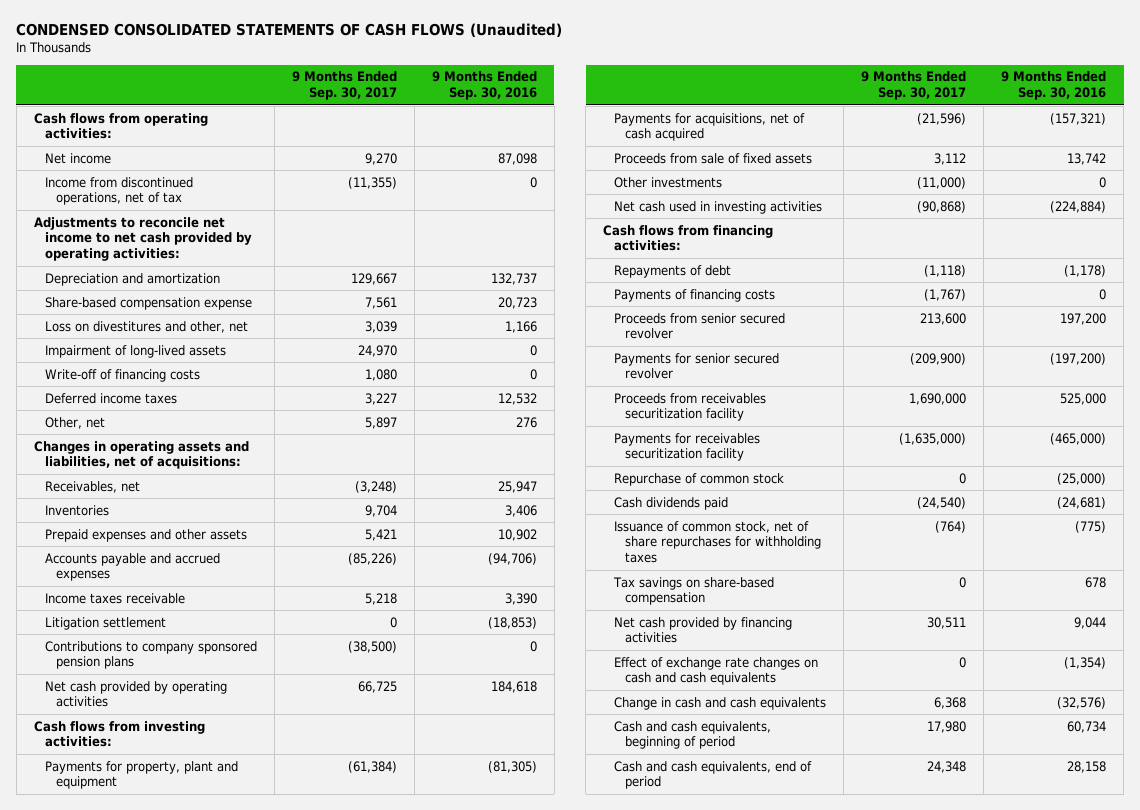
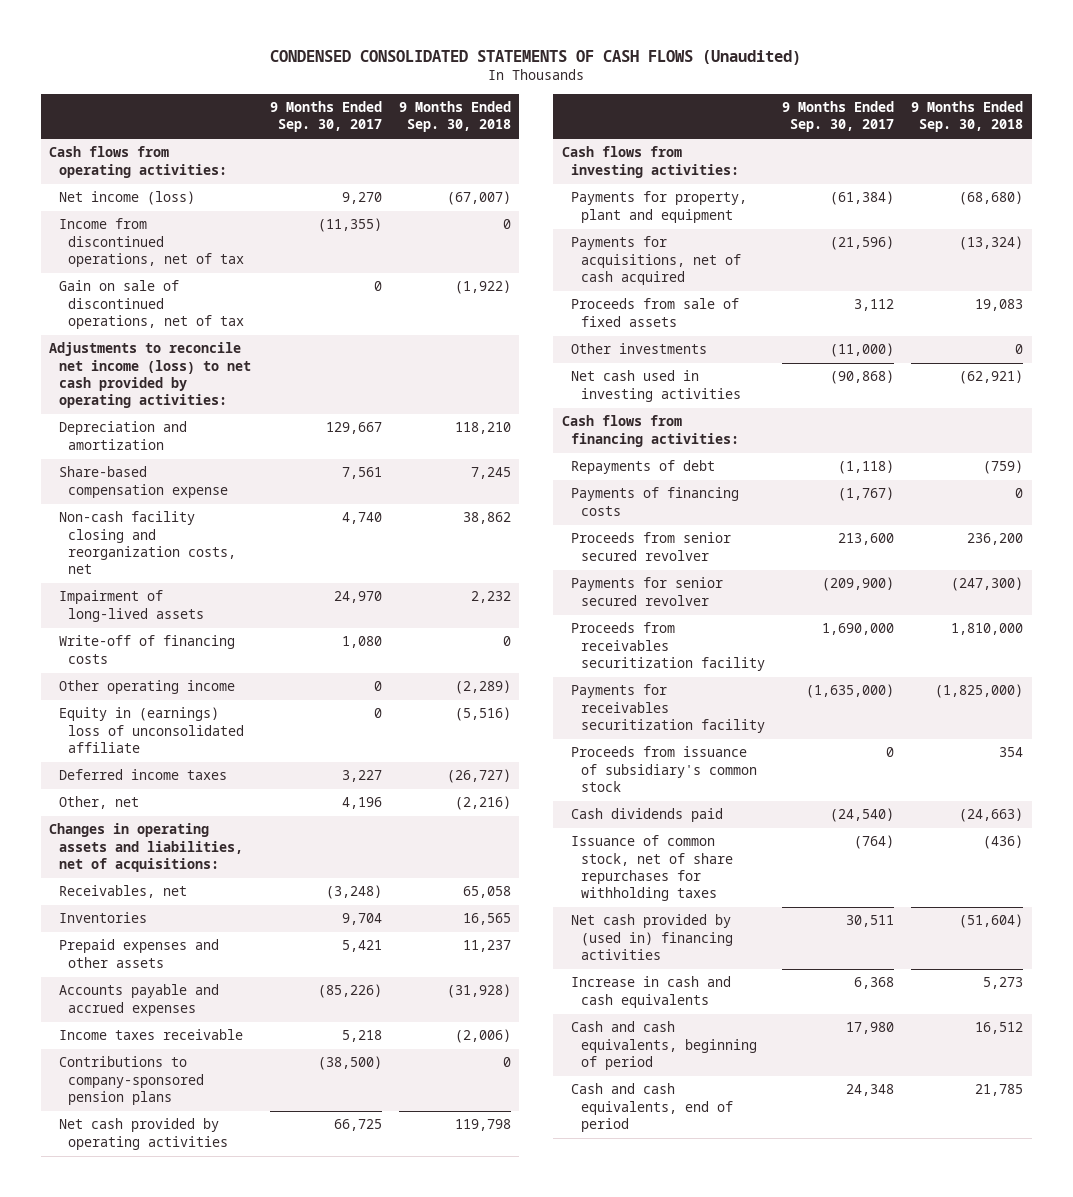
- | 9 Months Ended Sep. 30, 2017 | 9 Months Ended Sep. 30, 2016
+ | 9 Months Ended Sep. 30, 2017 | 9 Months Ended Sep. 30, 2018
- Net income | 9,270 | 87,098
+ Net income (loss) | 9,270 | (67,007)
- Adjustments to reconcile net income to net cash provided by operating activities:
+ Gain on sale of discontinued operations, net of tax | 0 | (1,922)
+ Adjustments to reconcile net income (loss) to net cash provided by operating activities:
- Loss on divestitures and other, net | 3,039 | 1,166
+ Non-cash facility closing and reorganization costs, net | 4,740 | 38,862
+ Other operating income | 0 | (2,289)
+ Equity in (earnings) loss of unconsolidated affiliate | 0 | (5,516)
- Other, net | 5,897 | 276
+ Other, net | 4,196 | (2,216)
- Litigation settlement | 0 | (18,853)
- Contributions to company sponsored pension plans | (38,500) | 0
+ Contributions to company-sponsored pension plans | (38,500) | 0
- Repurchase of common stock | 0 | (25,000)
+ Proceeds from issuance of subsidiary's common stock | 0 | 354
- Tax savings on share-based compensation | 0 | 678
- Net cash provided by financing activities | 30,511 | 9,044
- Effect of exchange rate changes on cash and cash equivalents | 0 | (1,354)
- Change in cash and cash equivalents | 6,368 | (32,576)
+ Net cash provided by (used in) financing activities | 30,511 | (51,604)
+ Increase in cash and cash equivalents | 6,368 | 5,273

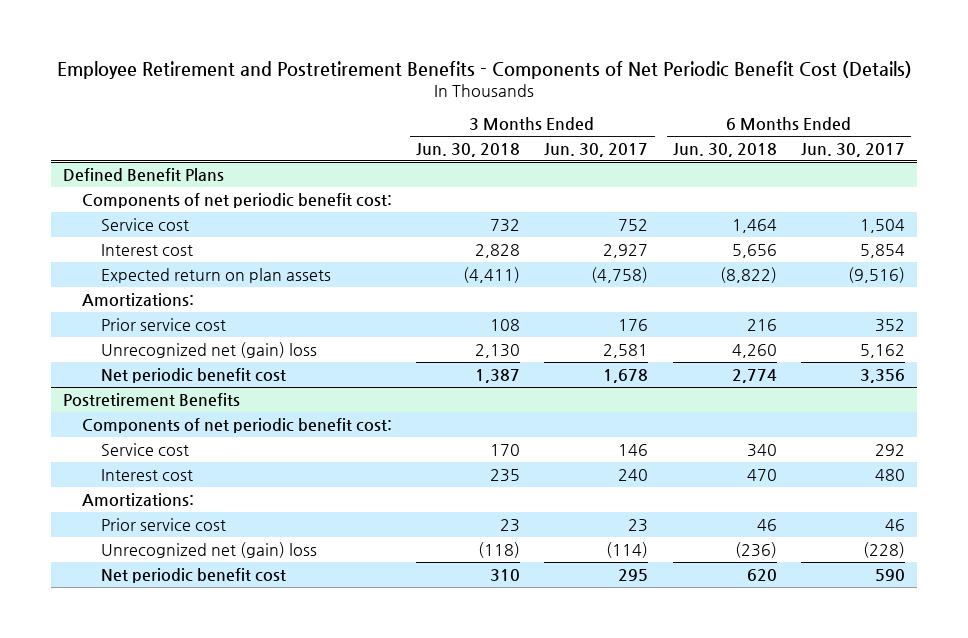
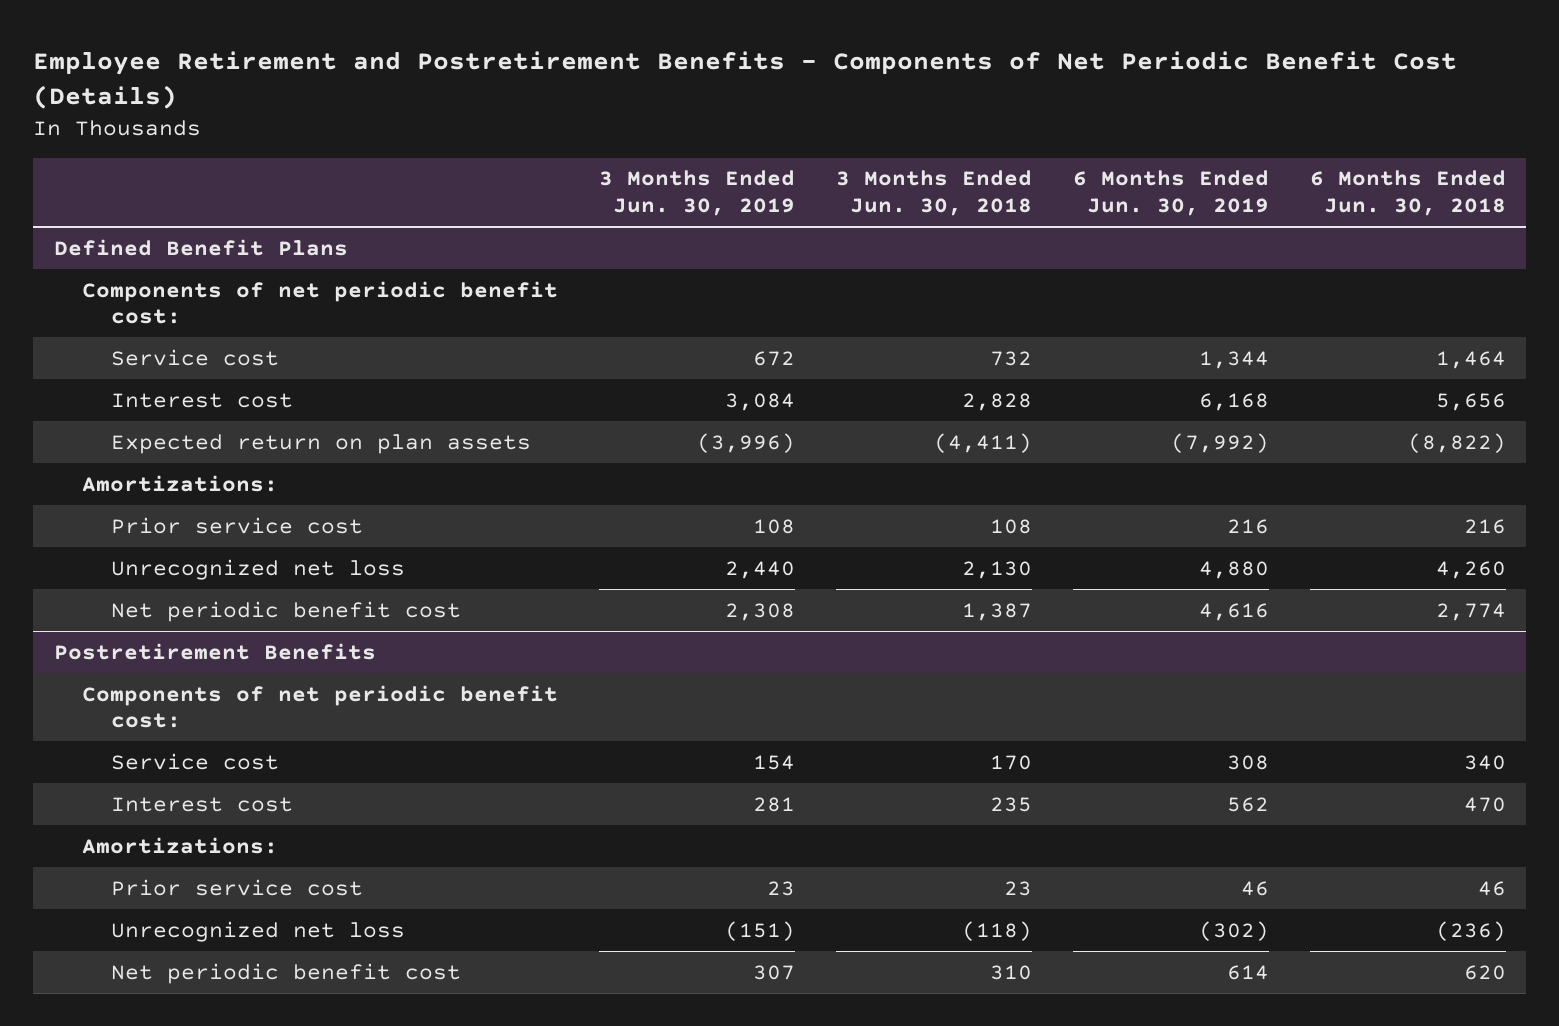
- | 3 Months Ended Jun. 30, 2018 | 3 Months Ended Jun. 30, 2017 | 6 Months Ended Jun. 30, 2018 | 6 Months Ended Jun. 30, 2017
+ | 3 Months Ended Jun. 30, 2019 | 3 Months Ended Jun. 30, 2018 | 6 Months Ended Jun. 30, 2019 | 6 Months Ended Jun. 30, 2018
@ Defined Benefit Plans
- Unrecognized net (gain) loss | 2,130 | 2,581 | 4,260 | 5,162
+ Unrecognized net loss | 2,440 | 2,130 | 4,880 | 4,260
@ Postretirement Benefits
- Unrecognized net (gain) loss | (118) | (114) | (236) | (228)
+ Unrecognized net loss | (151) | (118) | (302) | (236)

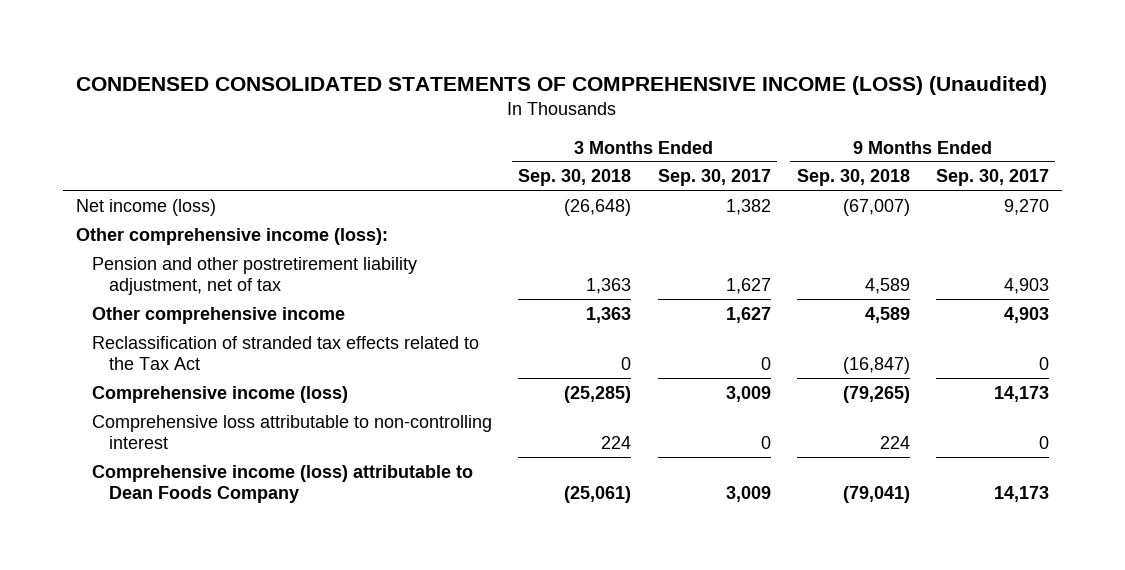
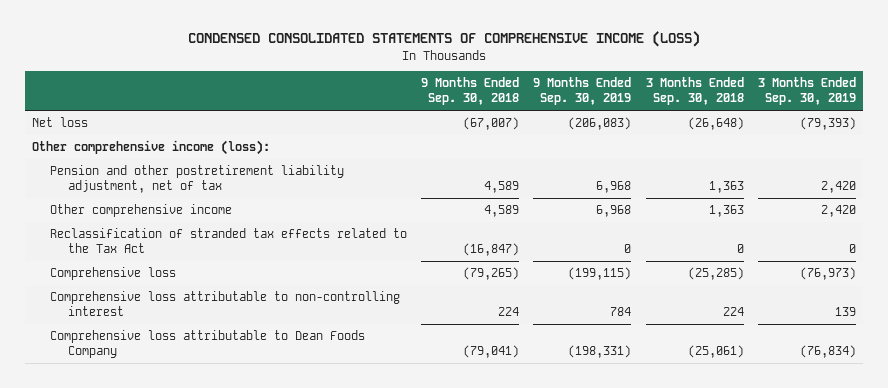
- CONDENSED CONSOLIDATED STATEMENTS OF COMPREHENSIVE INCOME (LOSS) (Unaudited)
+ CONDENSED CONSOLIDATED STATEMENTS OF COMPREHENSIVE INCOME (LOSS)
- | 3 Months Ended Sep. 30, 2018 | 3 Months Ended Sep. 30, 2017 | 9 Months Ended Sep. 30, 2018 | 9 Months Ended Sep. 30, 2017
+ | 9 Months Ended Sep. 30, 2018 | 9 Months Ended Sep. 30, 2019 | 3 Months Ended Sep. 30, 2018 | 3 Months Ended Sep. 30, 2019
- Net income (loss) | (26,648) | 1,382 | (67,007) | 9,270
+ Net loss | (67,007) | (206,083) | (26,648) | (79,393)
- Comprehensive income (loss) | (25,285) | 3,009 | (79,265) | 14,173
+ Comprehensive loss | (79,265) | (199,115) | (25,285) | (76,973)
- Comprehensive income (loss) attributable to Dean Foods Company | (25,061) | 3,009 | (79,041) | 14,173
+ Comprehensive loss attributable to Dean Foods Company | (79,041) | (198,331) | (25,061) | (76,834)

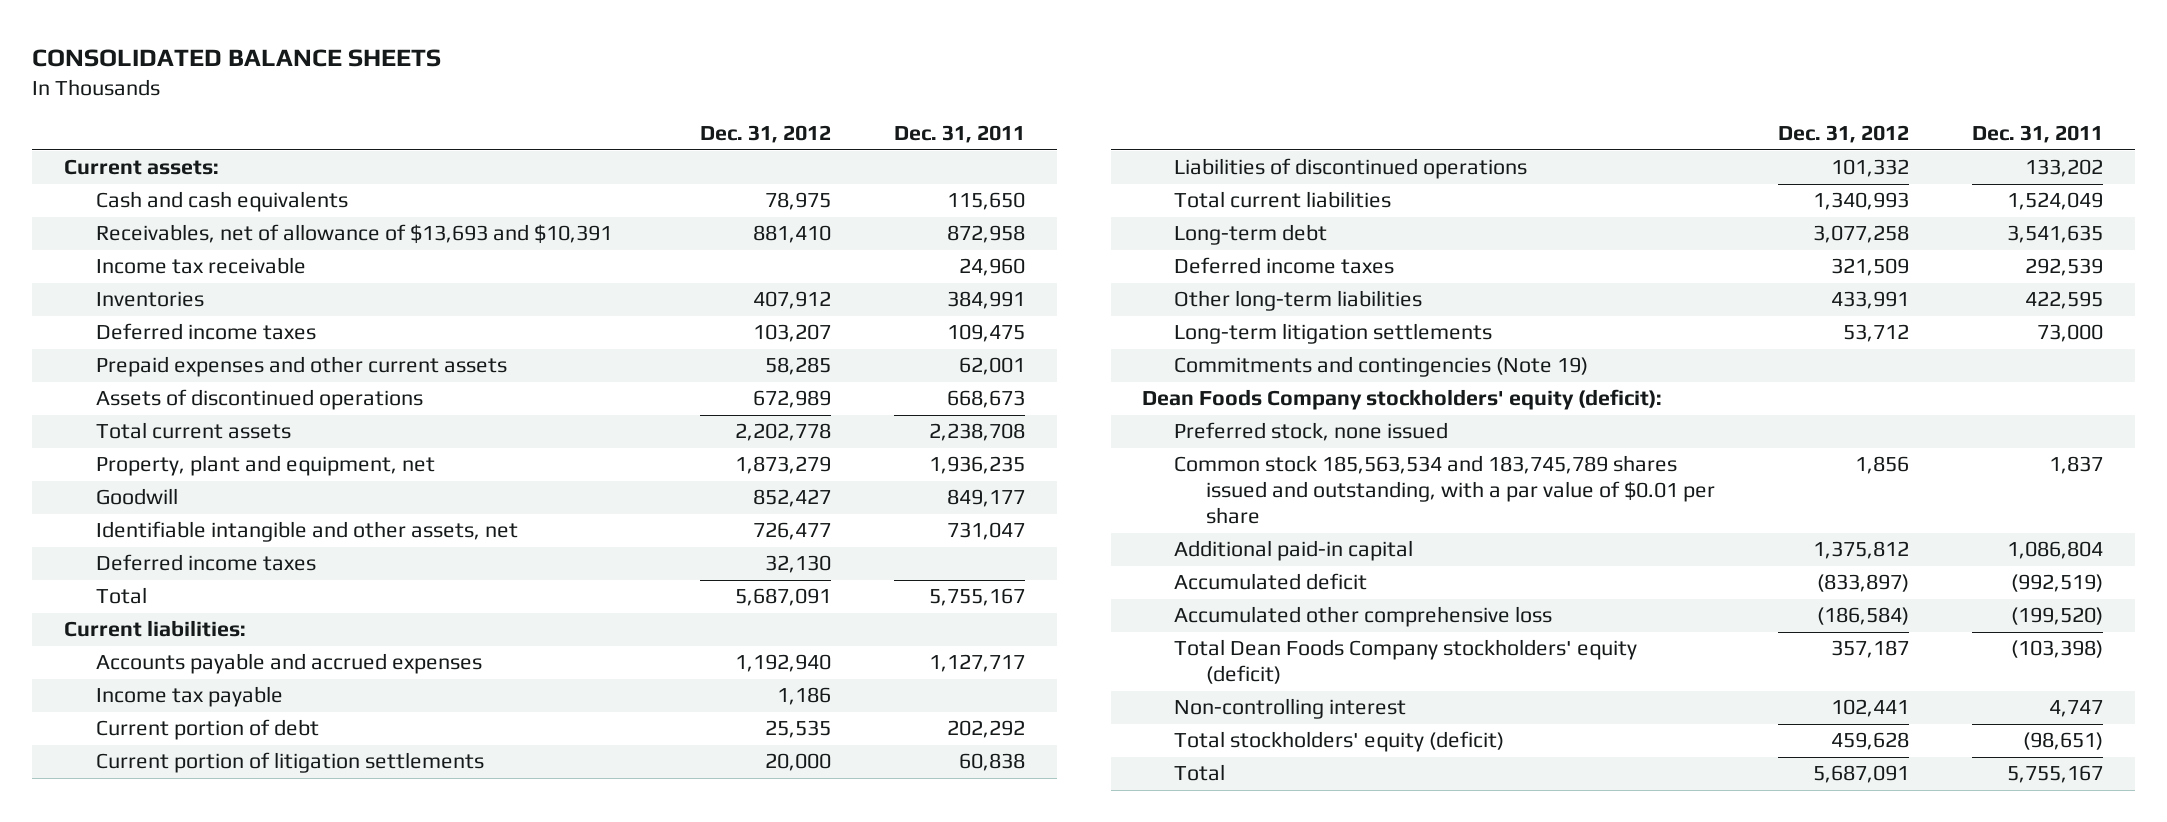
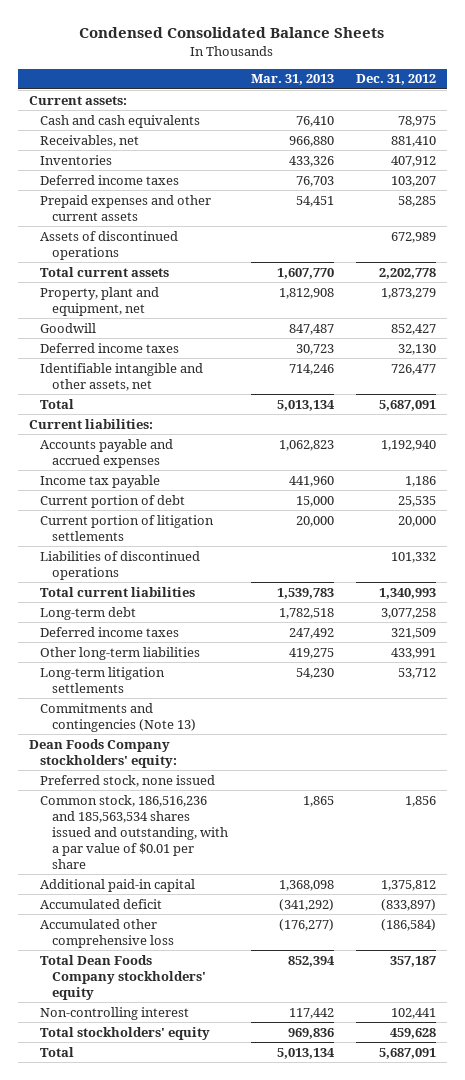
- CONSOLIDATED BALANCE SHEETS
+ Condensed Consolidated Balance Sheets
- | Dec. 31, 2012 | Dec. 31, 2011
+ | Mar. 31, 2013 | Dec. 31, 2012
- Receivables, net of allowance of $13,693 and $10,391 | 881,410 | 872,958
- Income tax receivable | | 24,960
+ Receivables, net | 966,880 | 881,410
moved down: Identifiable intangible and other assets, net | 714,246 | 726,477
- Commitments and contingencies (Note 19)
- Dean Foods Company stockholders' equity (deficit):
+ Commitments and contingencies (Note 13)
+ Dean Foods Company stockholders' equity:
- Common stock 185,563,534 and 183,745,789 shares issued and outstanding, with a par value of $0.01 per share | 1,856 | 1,837
+ Common stock, 186,516,236 and 185,563,534 shares issued and outstanding, with a par value of $0.01 per share | 1,865 | 1,856
- Total Dean Foods Company stockholders' equity (deficit) | 357,187 | (103,398)
+ Total Dean Foods Company stockholders' equity | 852,394 | 357,187
- Total stockholders' equity (deficit) | 459,628 | (98,651)
+ Total stockholders' equity | 969,836 | 459,628

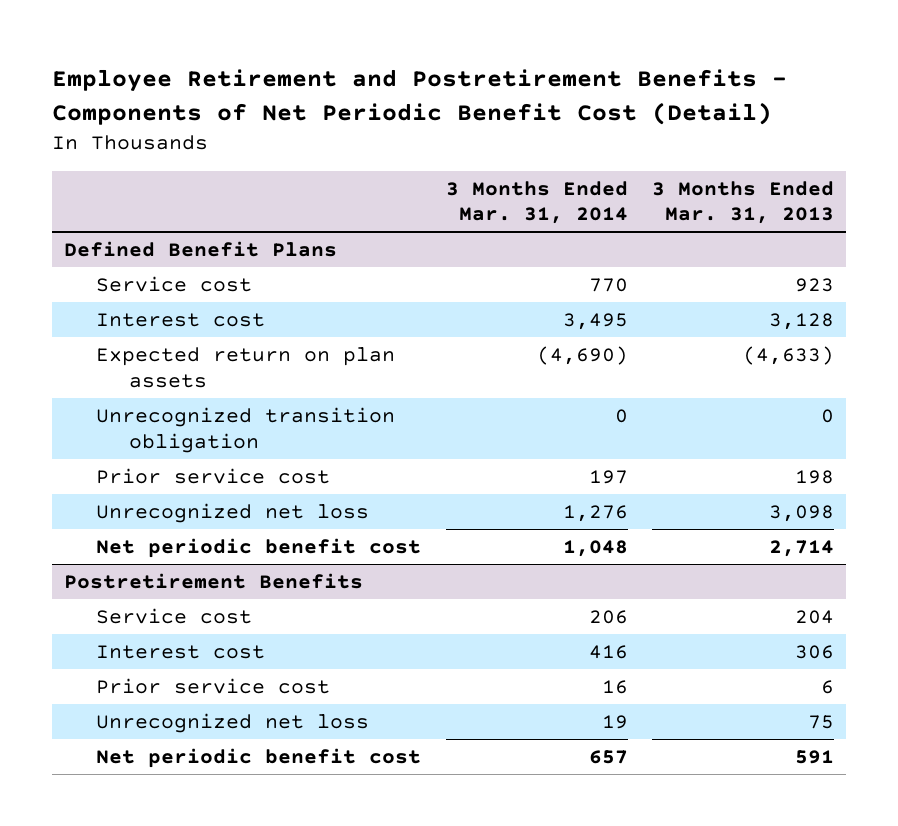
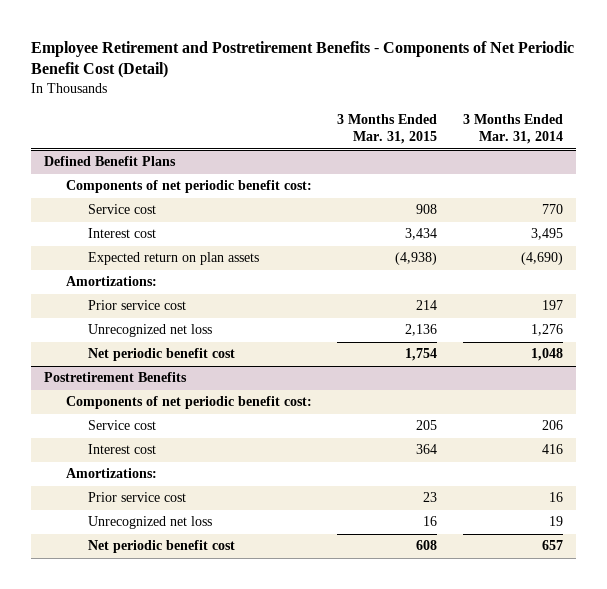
- | 3 Months Ended Mar. 31, 2014 | 3 Months Ended Mar. 31, 2013
+ | 3 Months Ended Mar. 31, 2015 | 3 Months Ended Mar. 31, 2014
@ Defined Benefit Plans
+ Components of net periodic benefit cost:
- Unrecognized transition obligation | 0 | 0
+ Amortizations:
@ Postretirement Benefits
+ Components of net periodic benefit cost:
+ Amortizations:

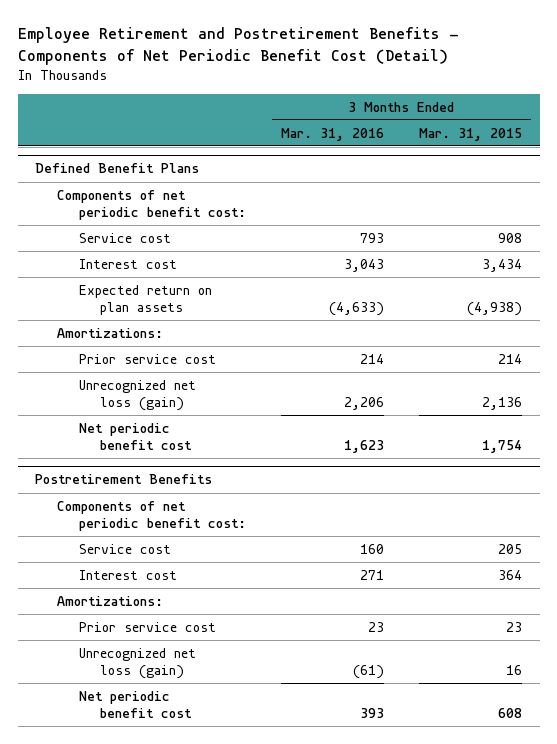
- | 3 Months Ended Mar. 31, 2015 | 3 Months Ended Mar. 31, 2014
+ | 3 Months Ended Mar. 31, 2016 | 3 Months Ended Mar. 31, 2015
@ Defined Benefit Plans
- Unrecognized net loss | 2,136 | 1,276
+ Unrecognized net loss (gain) | 2,206 | 2,136
@ Postretirement Benefits
- Unrecognized net loss | 16 | 19
+ Unrecognized net loss (gain) | (61) | 16

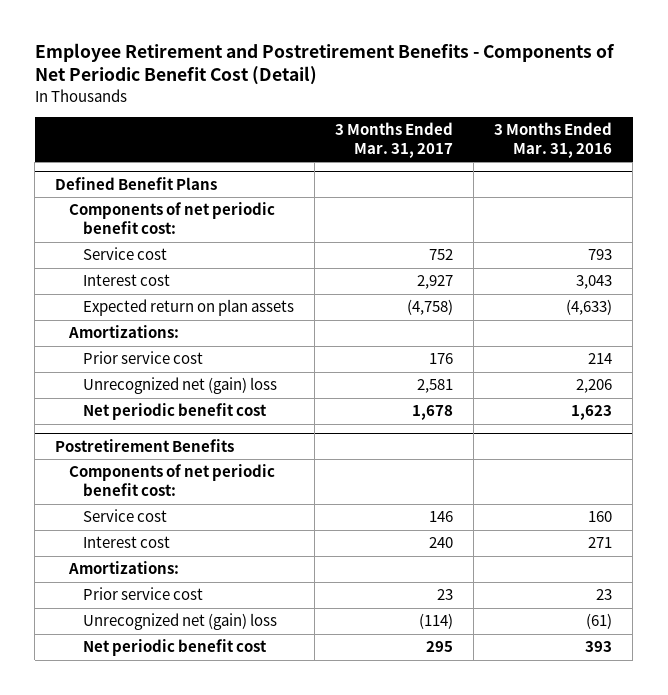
- | 3 Months Ended Mar. 31, 2016 | 3 Months Ended Mar. 31, 2015
+ | 3 Months Ended Mar. 31, 2017 | 3 Months Ended Mar. 31, 2016
@ Defined Benefit Plans
- Unrecognized net loss (gain) | 2,206 | 2,136
+ Unrecognized net (gain) loss | 2,581 | 2,206
@ Postretirement Benefits
- Unrecognized net loss (gain) | (61) | 16
+ Unrecognized net (gain) loss | (114) | (61)

